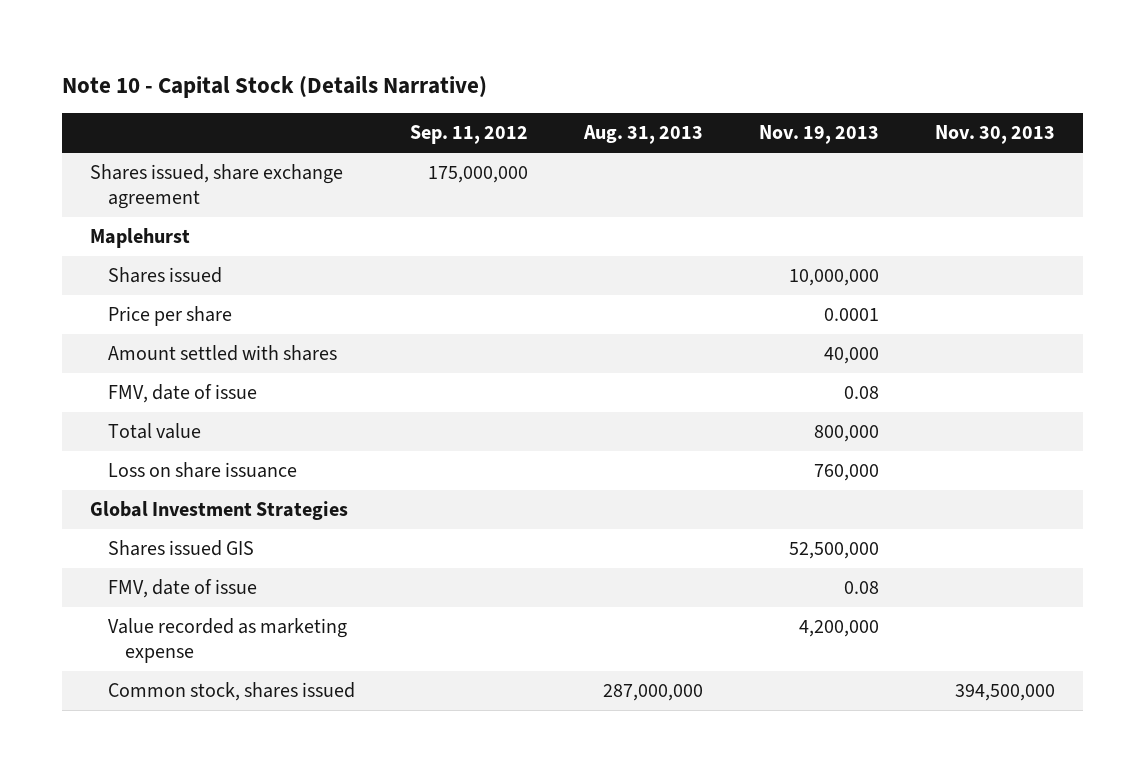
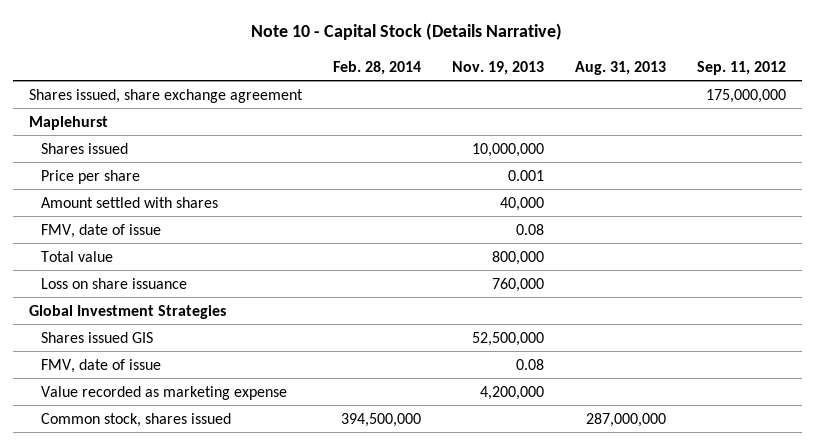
- | Sep. 11, 2012 | Aug. 31, 2013 | Nov. 19, 2013 | Nov. 30, 2013
+ | Feb. 28, 2014 | Nov. 19, 2013 | Aug. 31, 2013 | Sep. 11, 2012
- Price per share | | | 0.0001 |
+ Price per share | | 0.001 | |

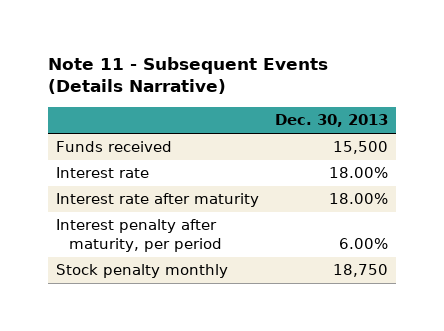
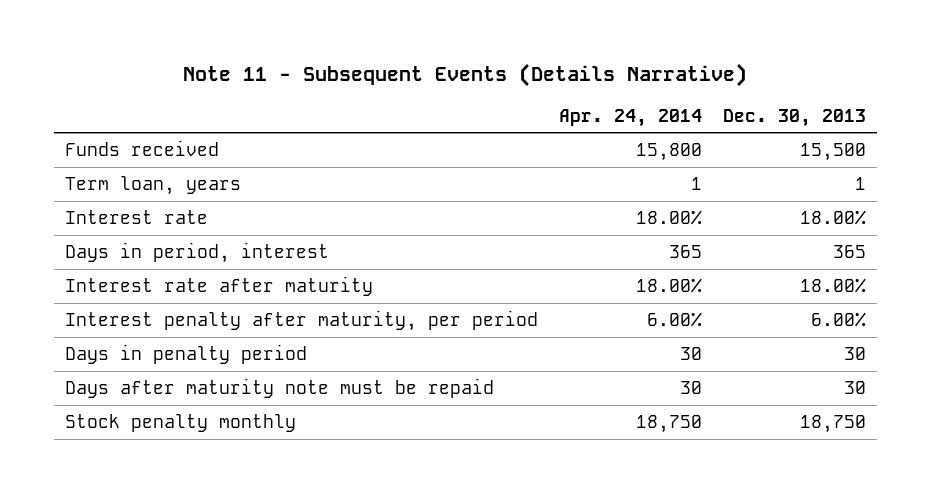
- | Dec. 30, 2013
+ | Apr. 24, 2014 | Dec. 30, 2013
+ Term loan, years | 1 | 1
+ Days in period, interest | 365 | 365
+ Days in penalty period | 30 | 30
+ Days after maturity note must be repaid | 30 | 30

